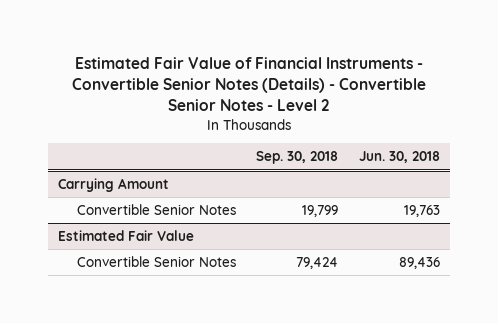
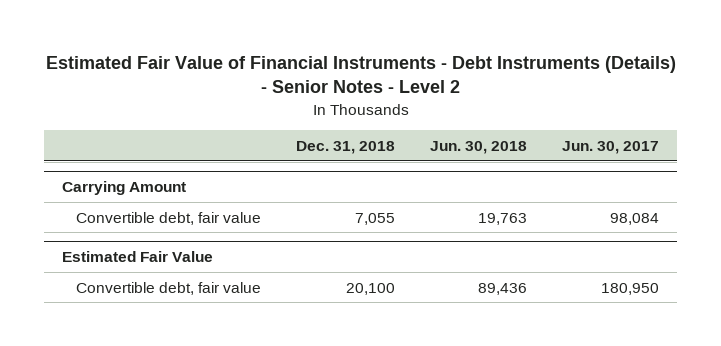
- Estimated Fair Value of Financial Instruments - Convertible Senior Notes (Details) - Convertible Senior Notes - Level 2
+ Estimated Fair Value of Financial Instruments - Debt Instruments (Details) - Senior Notes - Level 2
- | Sep. 30, 2018 | Jun. 30, 2018
+ | Dec. 31, 2018 | Jun. 30, 2018 | Jun. 30, 2017
@ Carrying Amount
- Convertible Senior Notes | 19,799 | 19,763
+ Convertible debt, fair value | 7,055 | 19,763 | 98,084
@ Estimated Fair Value
- Convertible Senior Notes | 79,424 | 89,436
+ Convertible debt, fair value | 20,100 | 89,436 | 180,950

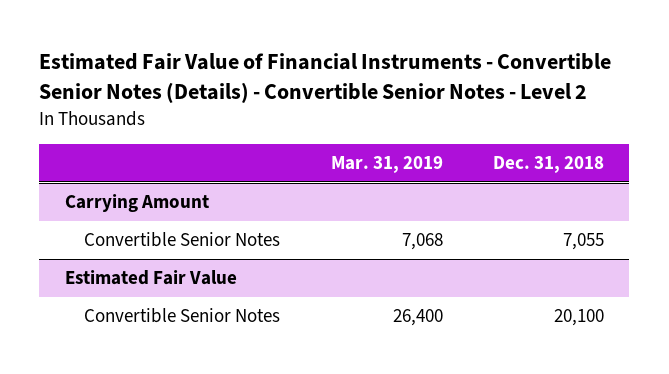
- Estimated Fair Value of Financial Instruments - Debt Instruments (Details) - Senior Notes - Level 2
+ Estimated Fair Value of Financial Instruments - Convertible Senior Notes (Details) - Convertible Senior Notes - Level 2
- | Dec. 31, 2018 | Jun. 30, 2018 | Jun. 30, 2017
+ | Mar. 31, 2019 | Dec. 31, 2018
@ Carrying Amount
- Convertible debt, fair value | 7,055 | 19,763 | 98,084
+ Convertible Senior Notes | 7,068 | 7,055
@ Estimated Fair Value
- Convertible debt, fair value | 20,100 | 89,436 | 180,950
+ Convertible Senior Notes | 26,400 | 20,100

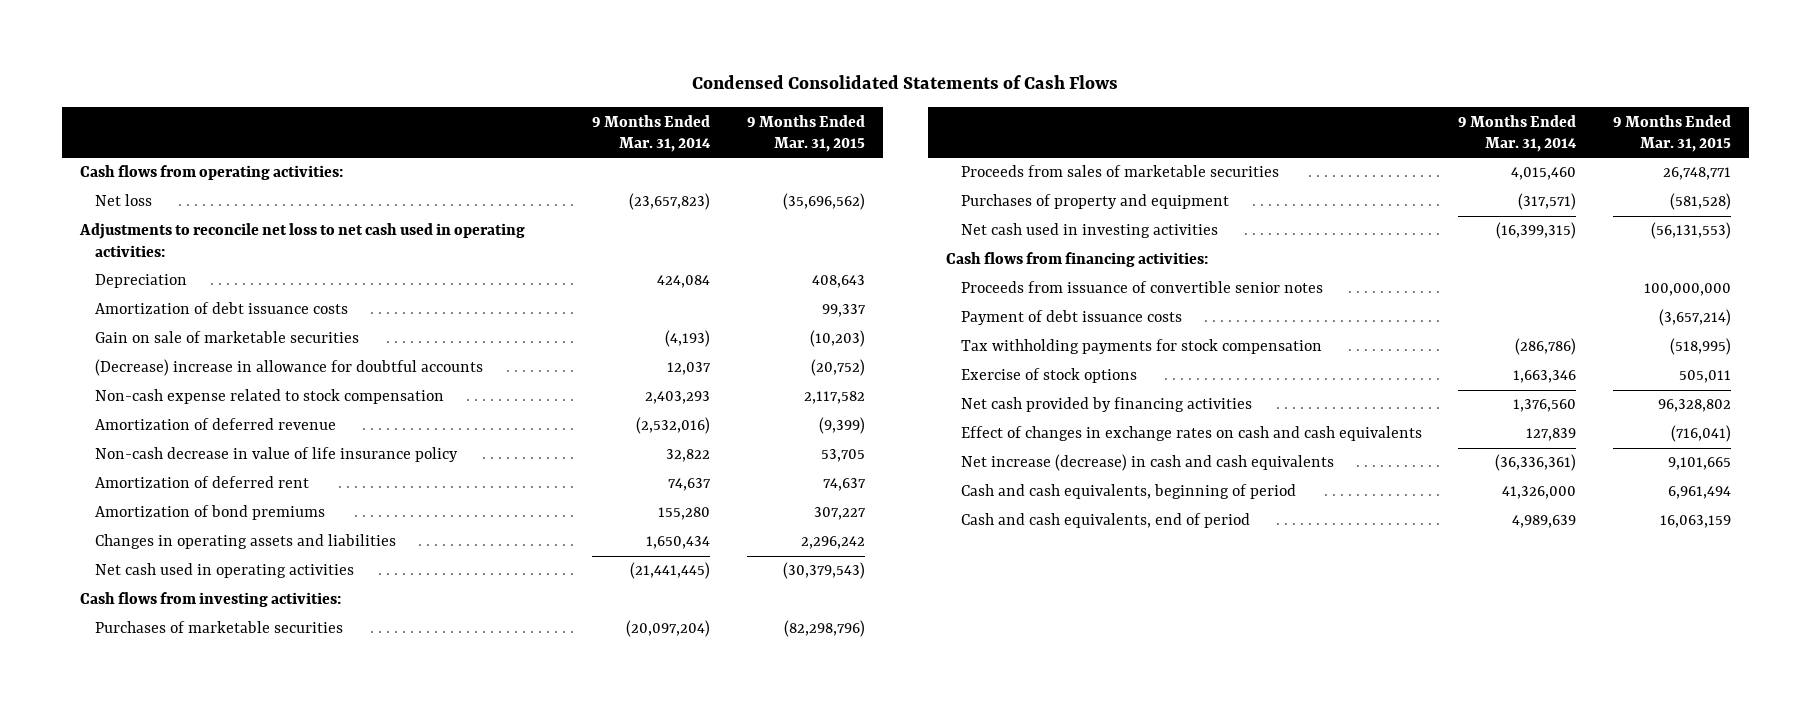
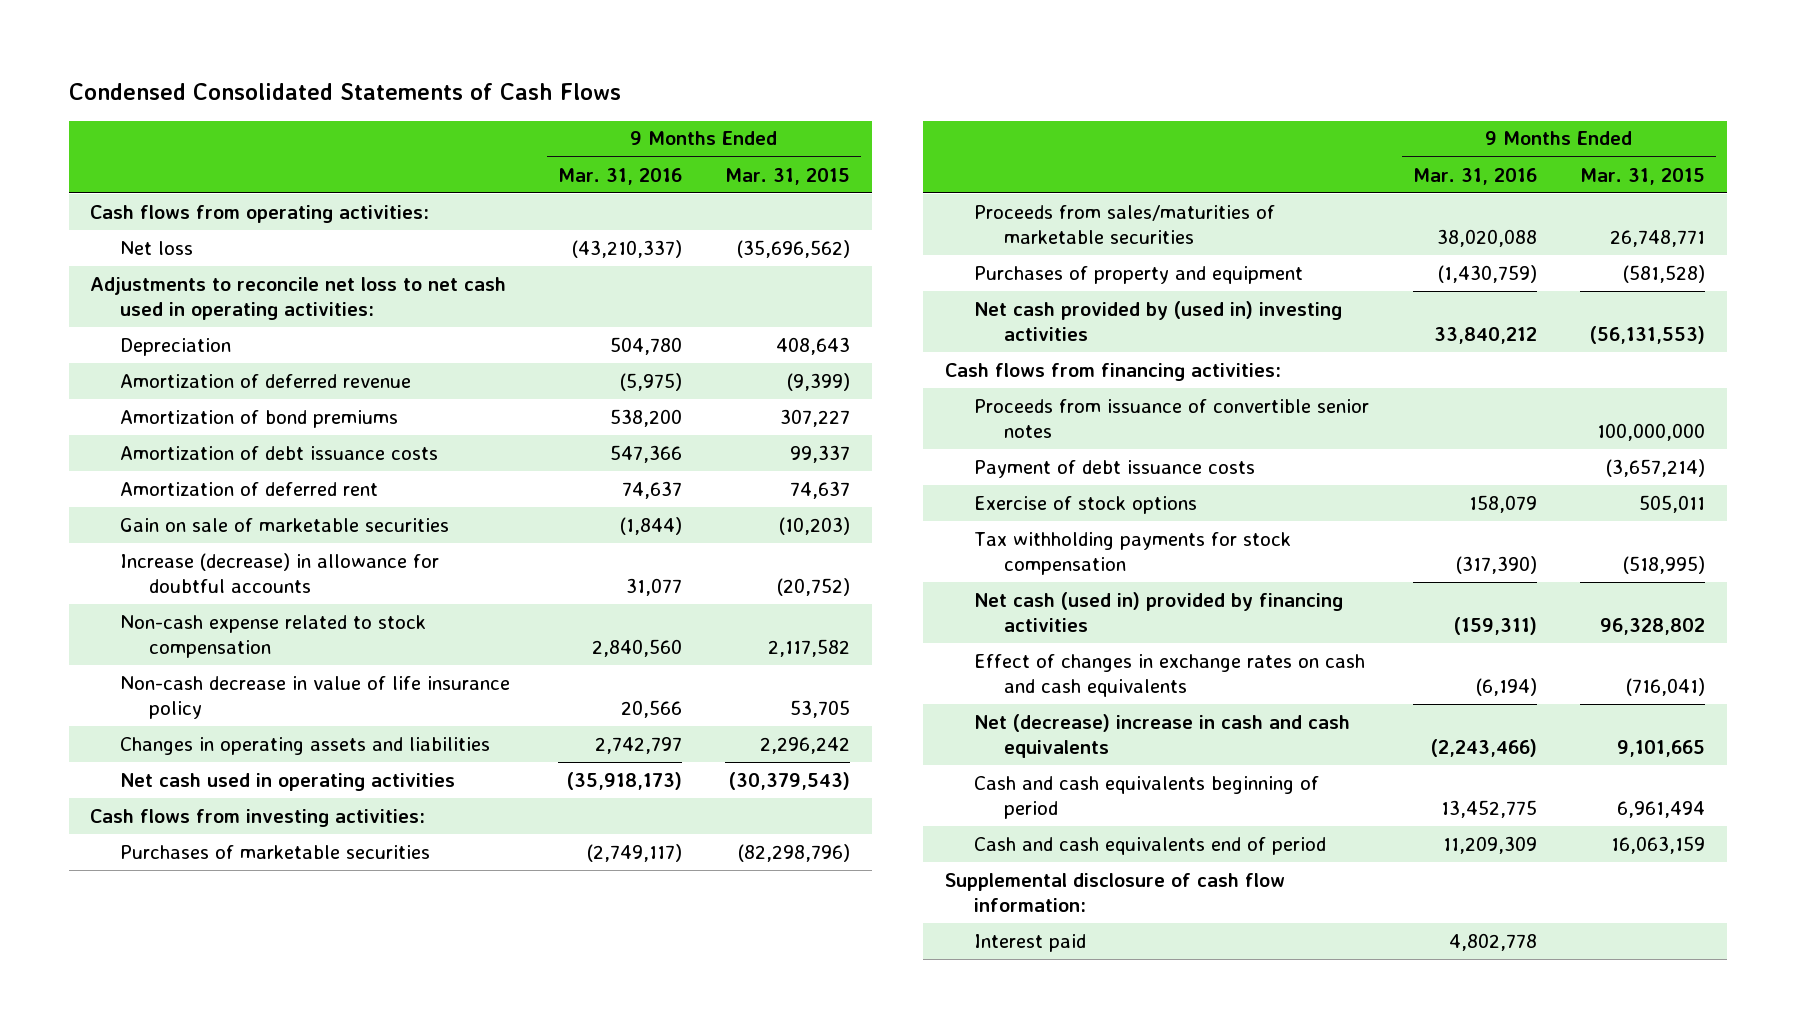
- | 9 Months Ended Mar. 31, 2014 | 9 Months Ended Mar. 31, 2015
+ | 9 Months Ended Mar. 31, 2016 | 9 Months Ended Mar. 31, 2015
moved up: Amortization of deferred revenue | (5,975) | (9,399)
moved up: Amortization of bond premiums | 538,200 | 307,227
moved up: Amortization of deferred rent | 74,637 | 74,637
- (Decrease) increase in allowance for doubtful accounts | 12,037 | (20,752)
+ Increase (decrease) in allowance for doubtful accounts | 31,077 | (20,752)
- Proceeds from sales of marketable securities | 4,015,460 | 26,748,771
+ Proceeds from sales/maturities of marketable securities | 38,020,088 | 26,748,771
- Net cash used in investing activities | (16,399,315) | (56,131,553)
+ Net cash provided by (used in) investing activities | 33,840,212 | (56,131,553)
- Net cash provided by financing activities | 1,376,560 | 96,328,802
moved down: Tax withholding payments for stock compensation | (317,390) | (518,995)
+ Net cash (used in) provided by financing activities | (159,311) | 96,328,802
- Net increase (decrease) in cash and cash equivalents | (36,336,361) | 9,101,665
- Cash and cash equivalents, beginning of period | 41,326,000 | 6,961,494
- Cash and cash equivalents, end of period | 4,989,639 | 16,063,159
+ Net (decrease) increase in cash and cash equivalents | (2,243,466) | 9,101,665
+ Cash and cash equivalents beginning of period | 13,452,775 | 6,961,494
+ Cash and cash equivalents end of period | 11,209,309 | 16,063,159
+ Supplemental disclosure of cash flow information:
+ Interest paid | 4,802,778 |

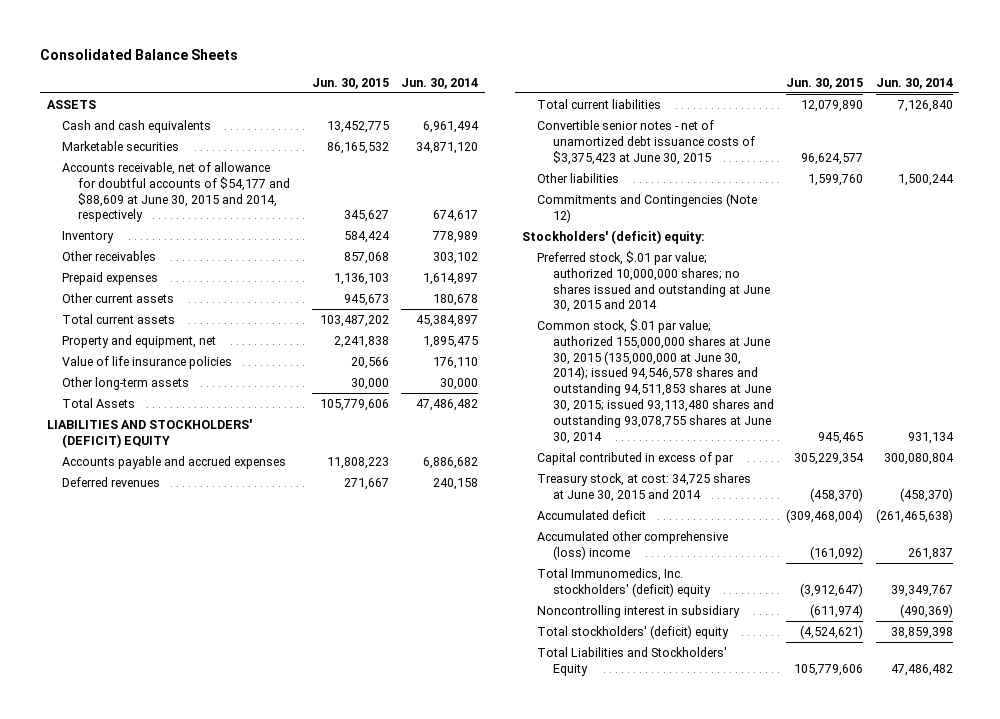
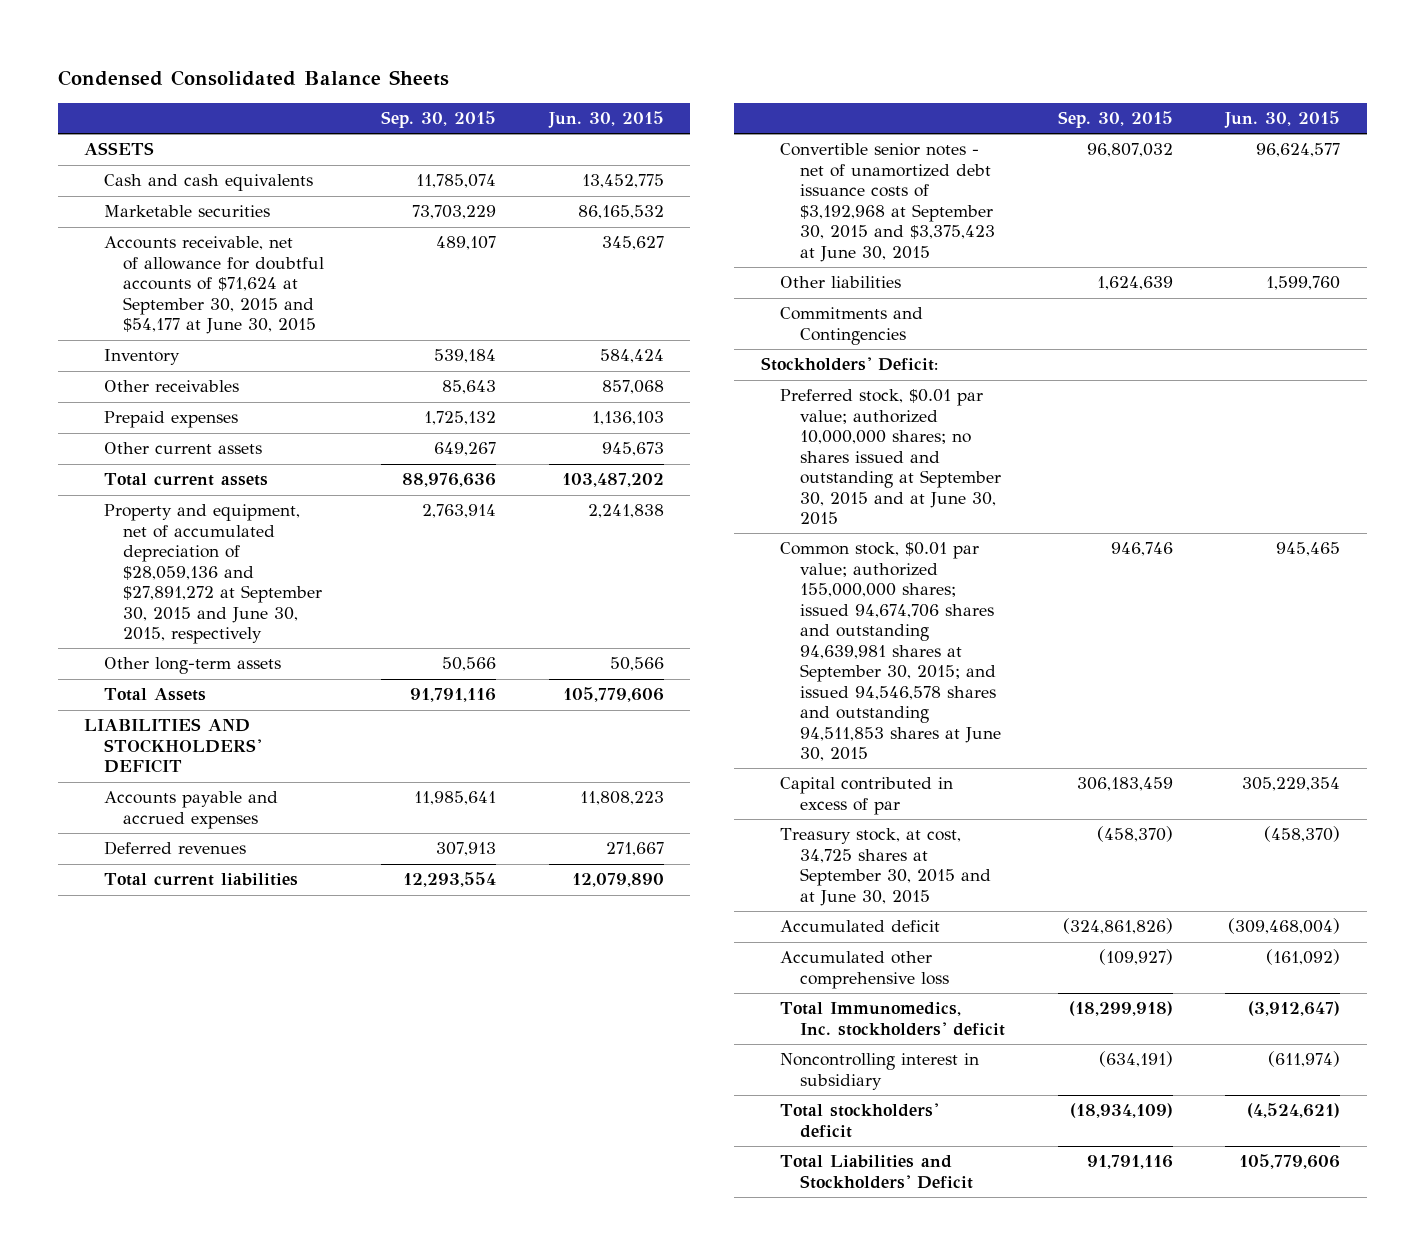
- Consolidated Balance Sheets
+ Condensed Consolidated Balance Sheets
- | Jun. 30, 2015 | Jun. 30, 2014
+ | Sep. 30, 2015 | Jun. 30, 2015
- Accounts receivable, net of allowance for doubtful accounts of $54,177 and $88,609 at June 30, 2015 and 2014, respectively | 345,627 | 674,617
+ Accounts receivable, net of allowance for doubtful accounts of $71,624 at September 30, 2015 and $54,177 at June 30, 2015 | 489,107 | 345,627
- Property and equipment, net | 2,241,838 | 1,895,475
- Value of life insurance policies | 20,566 | 176,110
- Other long-term assets | 30,000 | 30,000
+ Property and equipment, net of accumulated depreciation of $28,059,136 and $27,891,272 at September 30, 2015 and June 30, 2015, respectively | 2,763,914 | 2,241,838
+ Other long-term assets | 50,566 | 50,566
- LIABILITIES AND STOCKHOLDERS' (DEFICIT) EQUITY
+ LIABILITIES AND STOCKHOLDERS' DEFICIT
- Convertible senior notes - net of unamortized debt issuance costs of $3,375,423 at June 30, 2015 | 96,624,577 |
+ Convertible senior notes - net of unamortized debt issuance costs of $3,192,968 at September 30, 2015 and $3,375,423 at June 30, 2015 | 96,807,032 | 96,624,577
- Commitments and Contingencies (Note 12)
- Stockholders' (deficit) equity:
- Preferred stock, $.01 par value; authorized 10,000,000 shares; no shares issued and outstanding at June 30, 2015 and 2014
- Common stock, $.01 par value; authorized 155,000,000 shares at June 30, 2015 (135,000,000 at June 30, 2014); issued 94,546,578 shares and outstanding 94,511,853 shares at June 30, 2015; issued 93,113,480 shares and outstanding 93,078,755 shares at June 30, 2014 | 945,465 | 931,134
+ Commitments and Contingencies
+ Stockholders' Deficit:
+ Preferred stock, $0.01 par value; authorized 10,000,000 shares; no shares issued and outstanding at September 30, 2015 and at June 30, 2015
+ Common stock, $0.01 par value; authorized 155,000,000 shares; issued 94,674,706 shares and outstanding 94,639,981 shares at September 30, 2015; and issued 94,546,578 shares and outstanding 94,511,853 shares at June 30, 2015 | 946,746 | 945,465
- Treasury stock, at cost: 34,725 shares at June 30, 2015 and 2014 | (458,370) | (458,370)
+ Treasury stock, at cost, 34,725 shares at September 30, 2015 and at June 30, 2015 | (458,370) | (458,370)
- Accumulated other comprehensive (loss) income | (161,092) | 261,837
- Total Immunomedics, Inc. stockholders' (deficit) equity | (3,912,647) | 39,349,767
+ Accumulated other comprehensive loss | (109,927) | (161,092)
+ Total Immunomedics, Inc. stockholders' deficit | (18,299,918) | (3,912,647)
- Total stockholders' (deficit) equity | (4,524,621) | 38,859,398
- Total Liabilities and Stockholders' Equity | 105,779,606 | 47,486,482
+ Total stockholders' deficit | (18,934,109) | (4,524,621)
+ Total Liabilities and Stockholders' Deficit | 91,791,116 | 105,779,606

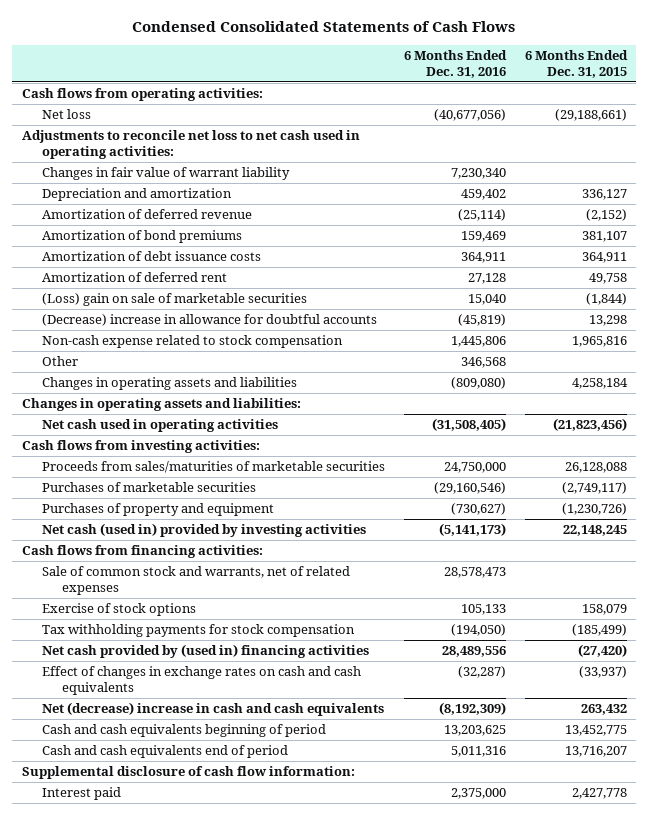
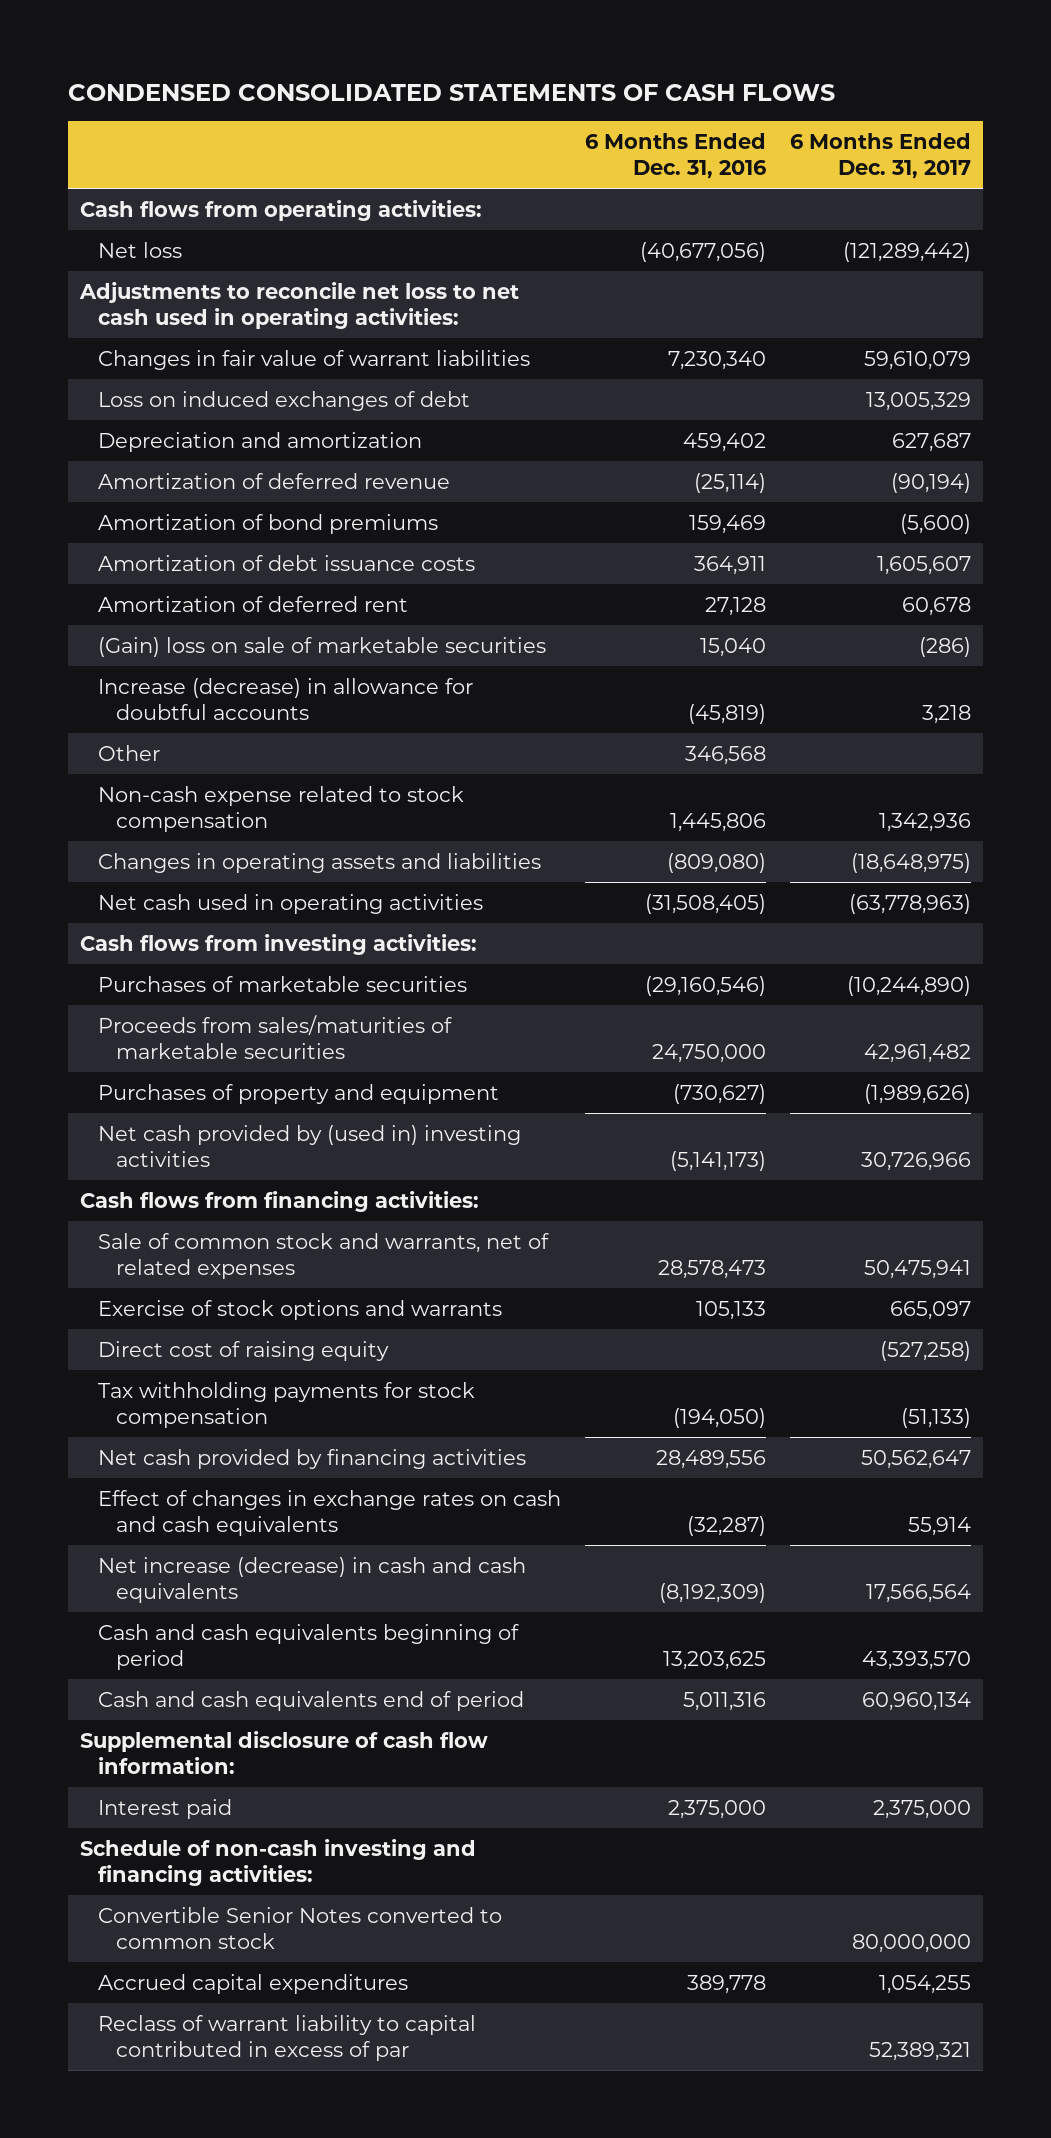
- Condensed Consolidated Statements of Cash Flows
+ CONDENSED CONSOLIDATED STATEMENTS OF CASH FLOWS
- | 6 Months Ended Dec. 31, 2016 | 6 Months Ended Dec. 31, 2015
+ | 6 Months Ended Dec. 31, 2016 | 6 Months Ended Dec. 31, 2017
- Changes in fair value of warrant liability | 7,230,340 |
+ Changes in fair value of warrant liabilities | 7,230,340 | 59,610,079
+ Loss on induced exchanges of debt | | 13,005,329
- (Loss) gain on sale of marketable securities | 15,040 | (1,844)
- (Decrease) increase in allowance for doubtful accounts | (45,819) | 13,298
+ (Gain) loss on sale of marketable securities | 15,040 | (286)
+ Increase (decrease) in allowance for doubtful accounts | (45,819) | 3,218
moved down: Non-cash expense related to stock compensation | 1,445,806 | 1,342,936
- Changes in operating assets and liabilities:
moved down: Proceeds from sales/maturities of marketable securities | 24,750,000 | 42,961,482
- Net cash (used in) provided by investing activities | (5,141,173) | 22,148,245
+ Net cash provided by (used in) investing activities | (5,141,173) | 30,726,966
- Exercise of stock options | 105,133 | 158,079
+ Exercise of stock options and warrants | 105,133 | 665,097
+ Direct cost of raising equity | | (527,258)
- Net cash provided by (used in) financing activities | 28,489,556 | (27,420)
+ Net cash provided by financing activities | 28,489,556 | 50,562,647
- Net (decrease) increase in cash and cash equivalents | (8,192,309) | 263,432
+ Net increase (decrease) in cash and cash equivalents | (8,192,309) | 17,566,564
+ Schedule of non-cash investing and financing activities:
+ Convertible Senior Notes converted to common stock | | 80,000,000
+ Accrued capital expenditures | 389,778 | 1,054,255
+ Reclass of warrant liability to capital contributed in excess of par | | 52,389,321

